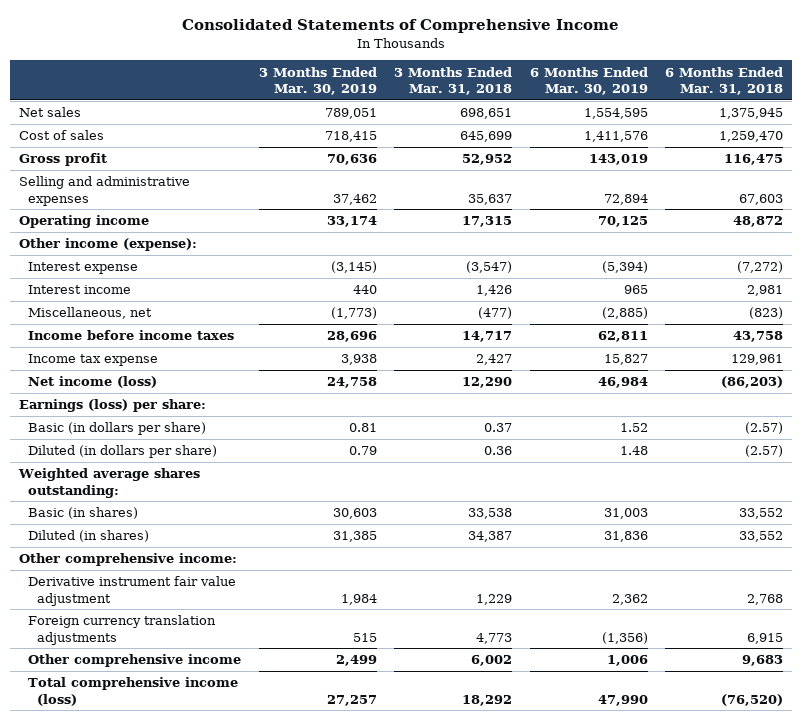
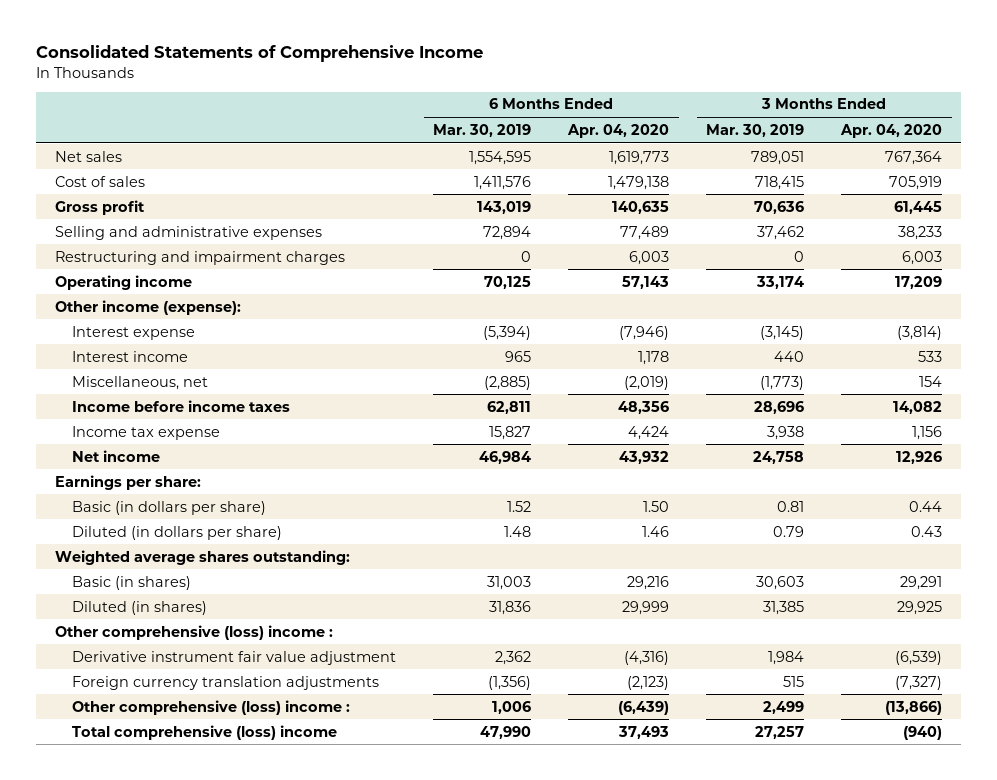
- | 3 Months Ended Mar. 30, 2019 | 3 Months Ended Mar. 31, 2018 | 6 Months Ended Mar. 30, 2019 | 6 Months Ended Mar. 31, 2018
+ | 6 Months Ended Mar. 30, 2019 | 6 Months Ended Apr. 04, 2020 | 3 Months Ended Mar. 30, 2019 | 3 Months Ended Apr. 04, 2020
+ Restructuring and impairment charges | 0 | 6,003 | 0 | 6,003
- Net income (loss) | 24,758 | 12,290 | 46,984 | (86,203)
- Earnings (loss) per share:
+ Net income | 46,984 | 43,932 | 24,758 | 12,926
+ Earnings per share:
- Other comprehensive income:
+ Other comprehensive (loss) income :
- Other comprehensive income | 2,499 | 6,002 | 1,006 | 9,683
- Total comprehensive income (loss) | 27,257 | 18,292 | 47,990 | (76,520)
+ Other comprehensive (loss) income : | 1,006 | (6,439) | 2,499 | (13,866)
+ Total comprehensive (loss) income | 47,990 | 37,493 | 27,257 | (940)

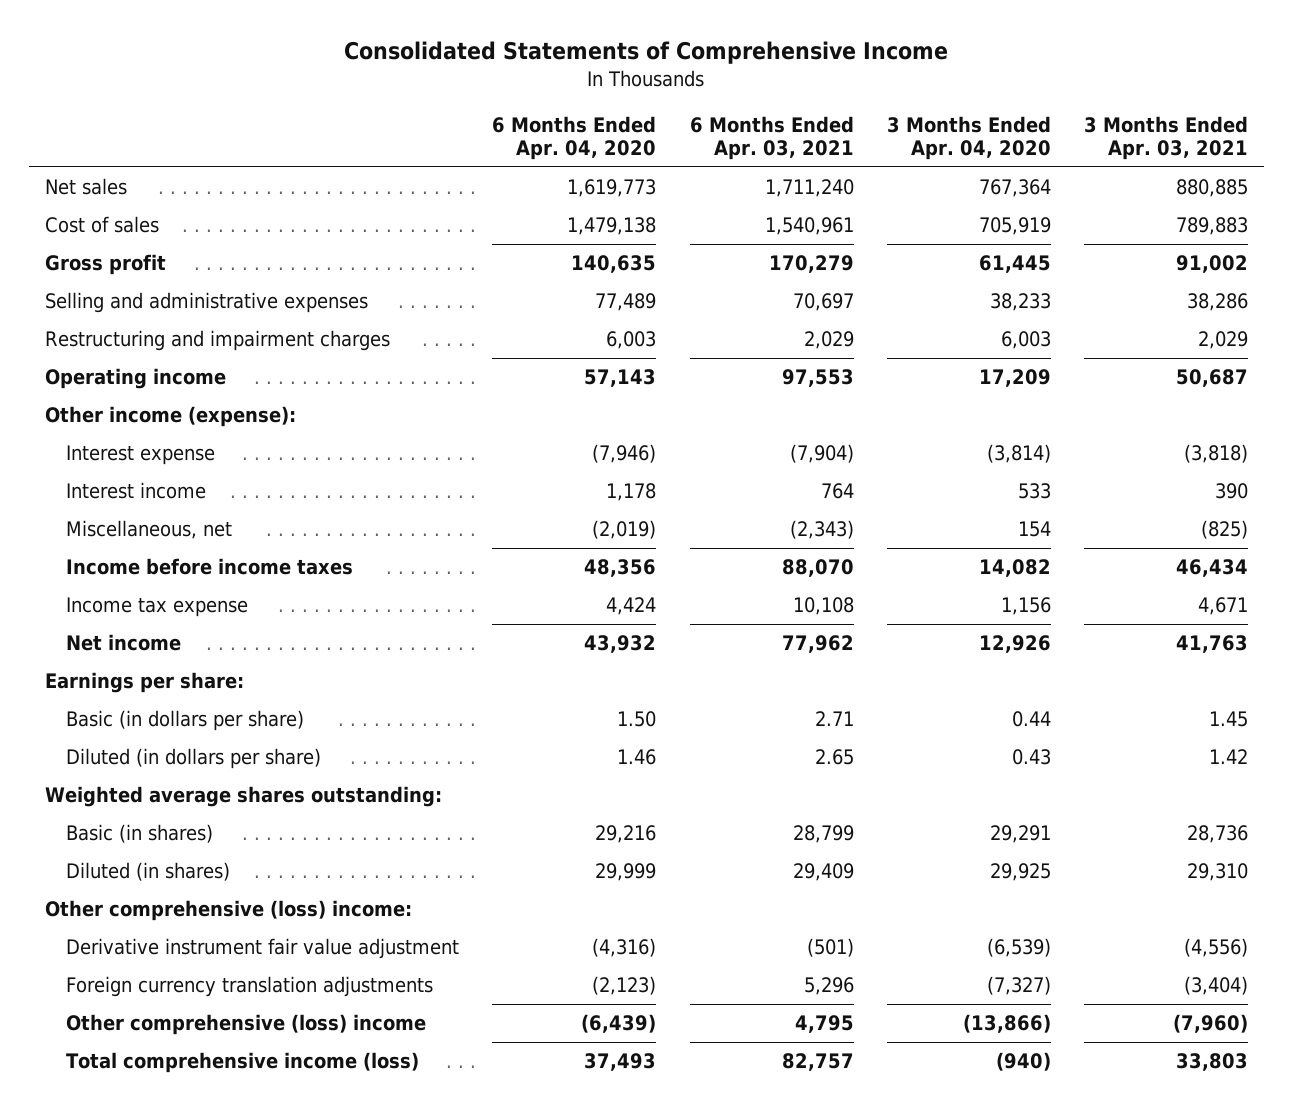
- | 6 Months Ended Mar. 30, 2019 | 6 Months Ended Apr. 04, 2020 | 3 Months Ended Mar. 30, 2019 | 3 Months Ended Apr. 04, 2020
+ | 6 Months Ended Apr. 04, 2020 | 6 Months Ended Apr. 03, 2021 | 3 Months Ended Apr. 04, 2020 | 3 Months Ended Apr. 03, 2021
- Other comprehensive (loss) income :
+ Other comprehensive (loss) income:
- Other comprehensive (loss) income : | 1,006 | (6,439) | 2,499 | (13,866)
- Total comprehensive (loss) income | 47,990 | 37,493 | 27,257 | (940)
+ Other comprehensive (loss) income | (6,439) | 4,795 | (13,866) | (7,960)
+ Total comprehensive income (loss) | 37,493 | 82,757 | (940) | 33,803

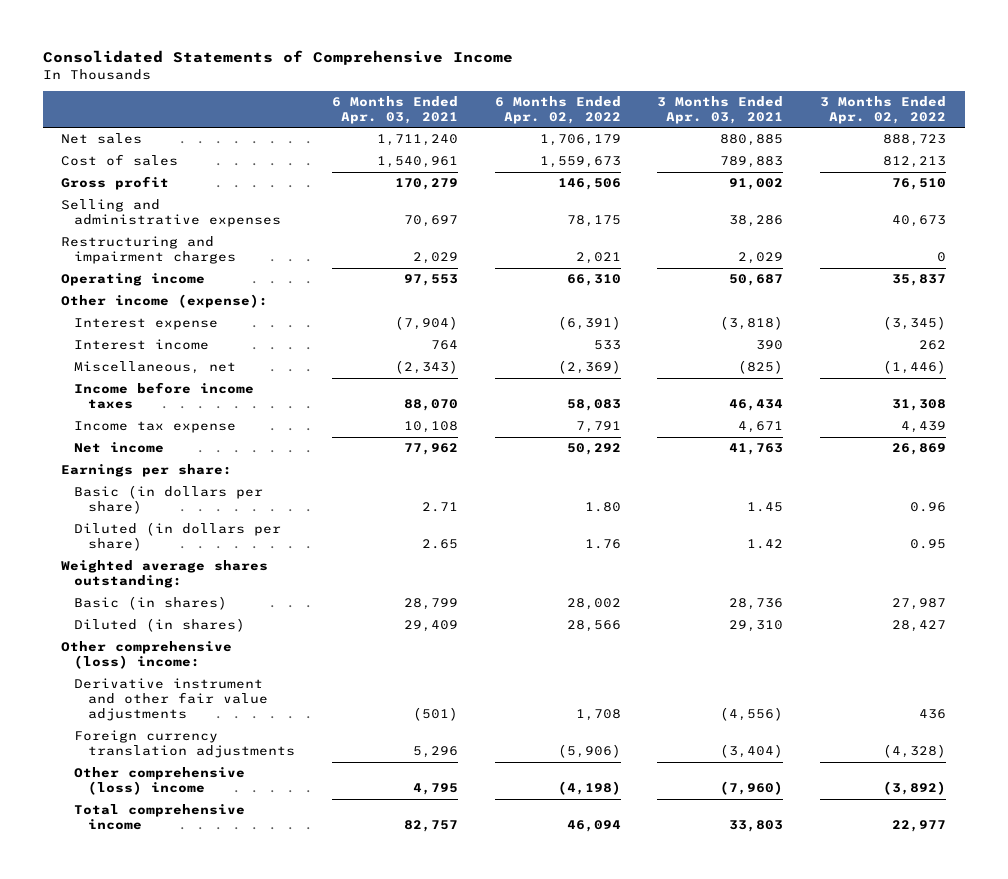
- | 6 Months Ended Apr. 04, 2020 | 6 Months Ended Apr. 03, 2021 | 3 Months Ended Apr. 04, 2020 | 3 Months Ended Apr. 03, 2021
+ | 6 Months Ended Apr. 03, 2021 | 6 Months Ended Apr. 02, 2022 | 3 Months Ended Apr. 03, 2021 | 3 Months Ended Apr. 02, 2022
- Derivative instrument fair value adjustment | (4,316) | (501) | (6,539) | (4,556)
+ Derivative instrument and other fair value adjustments | (501) | 1,708 | (4,556) | 436
- Total comprehensive income (loss) | 37,493 | 82,757 | (940) | 33,803
+ Total comprehensive income | 82,757 | 46,094 | 33,803 | 22,977

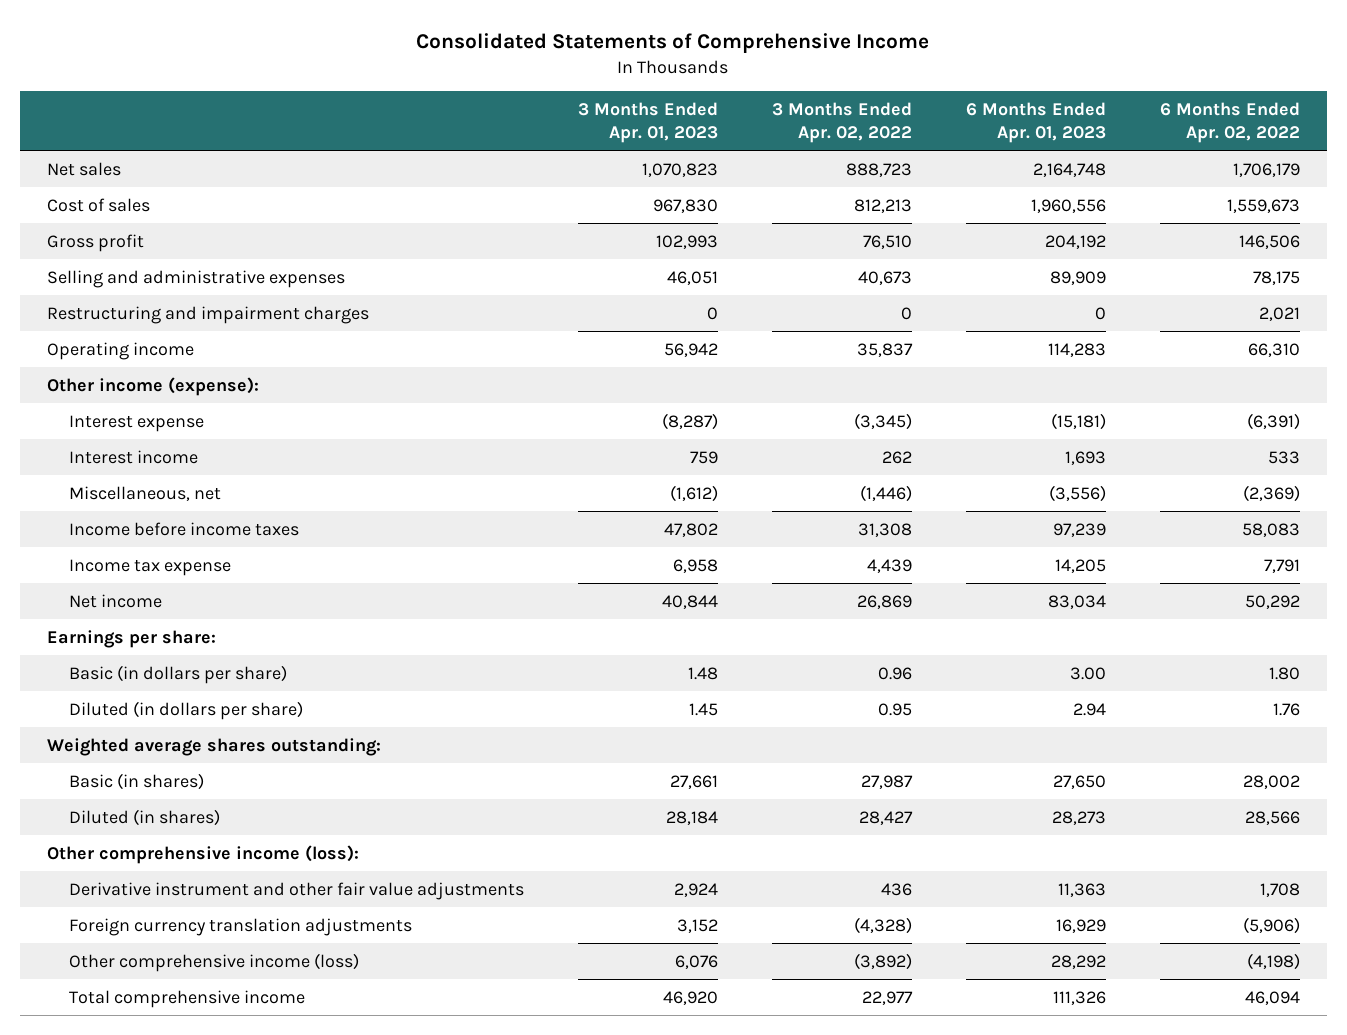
- | 6 Months Ended Apr. 03, 2021 | 6 Months Ended Apr. 02, 2022 | 3 Months Ended Apr. 03, 2021 | 3 Months Ended Apr. 02, 2022
+ | 3 Months Ended Apr. 01, 2023 | 3 Months Ended Apr. 02, 2022 | 6 Months Ended Apr. 01, 2023 | 6 Months Ended Apr. 02, 2022
- Other comprehensive (loss) income:
+ Other comprehensive income (loss):
- Other comprehensive (loss) income | 4,795 | (4,198) | (7,960) | (3,892)
+ Other comprehensive income (loss) | 6,076 | (3,892) | 28,292 | (4,198)

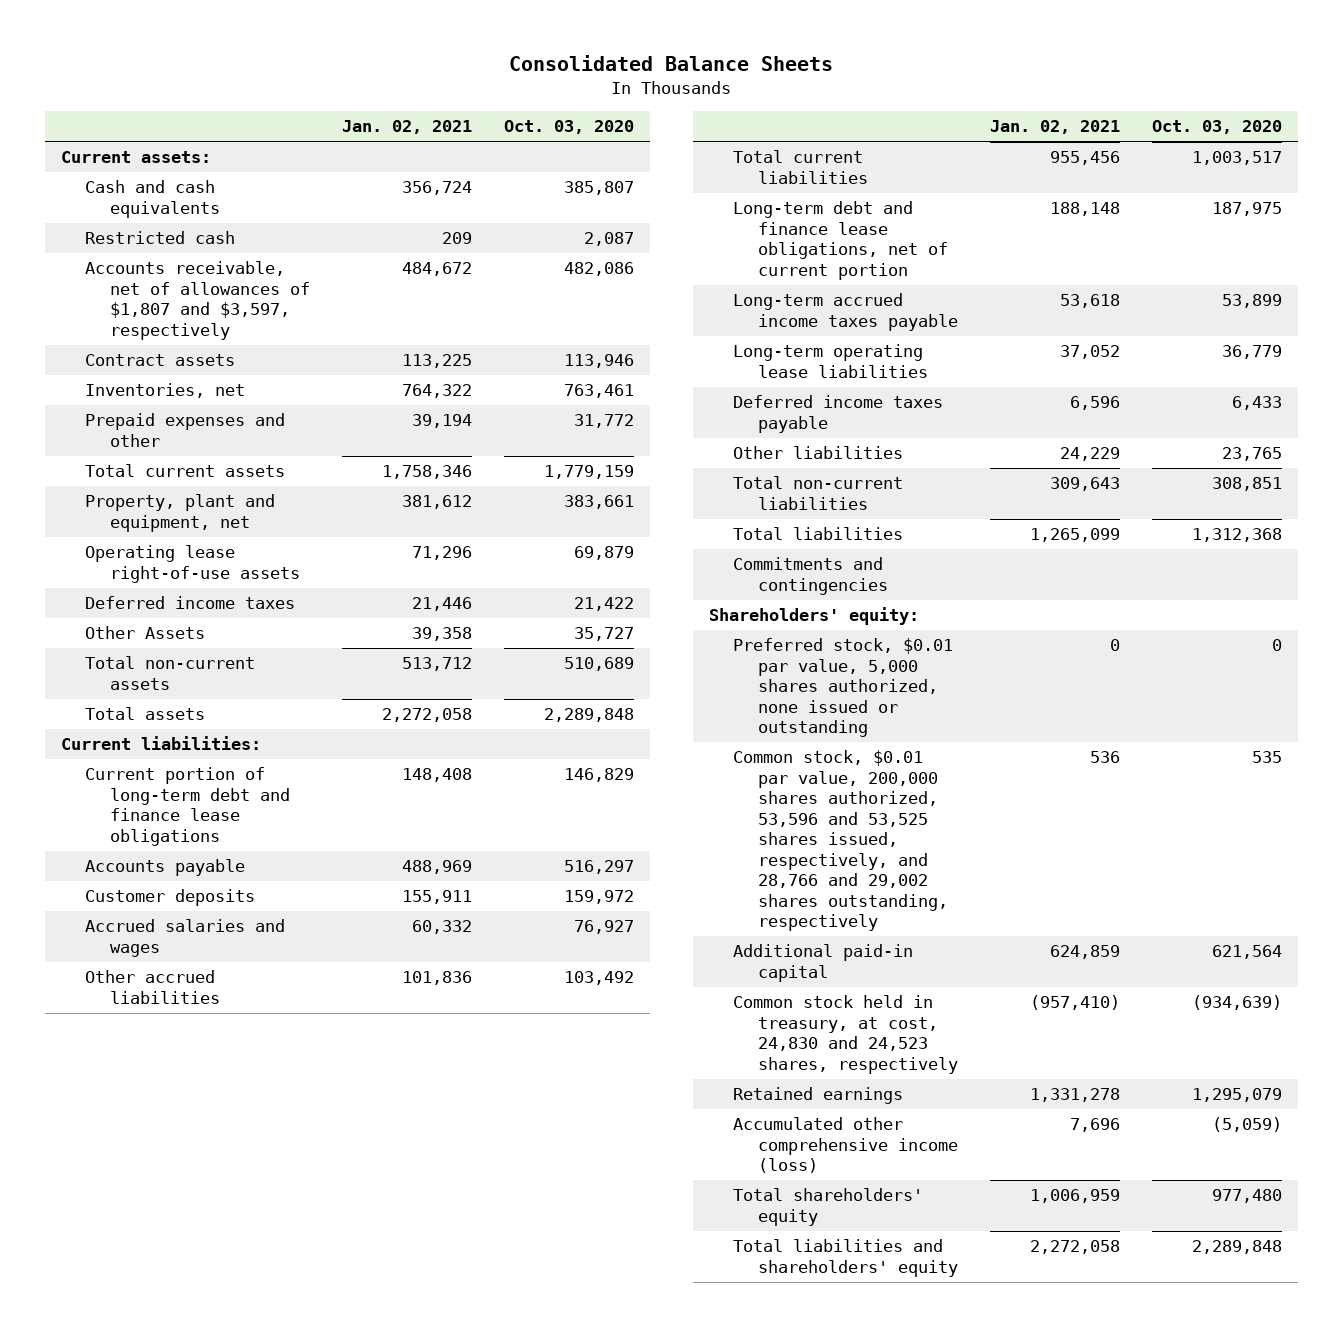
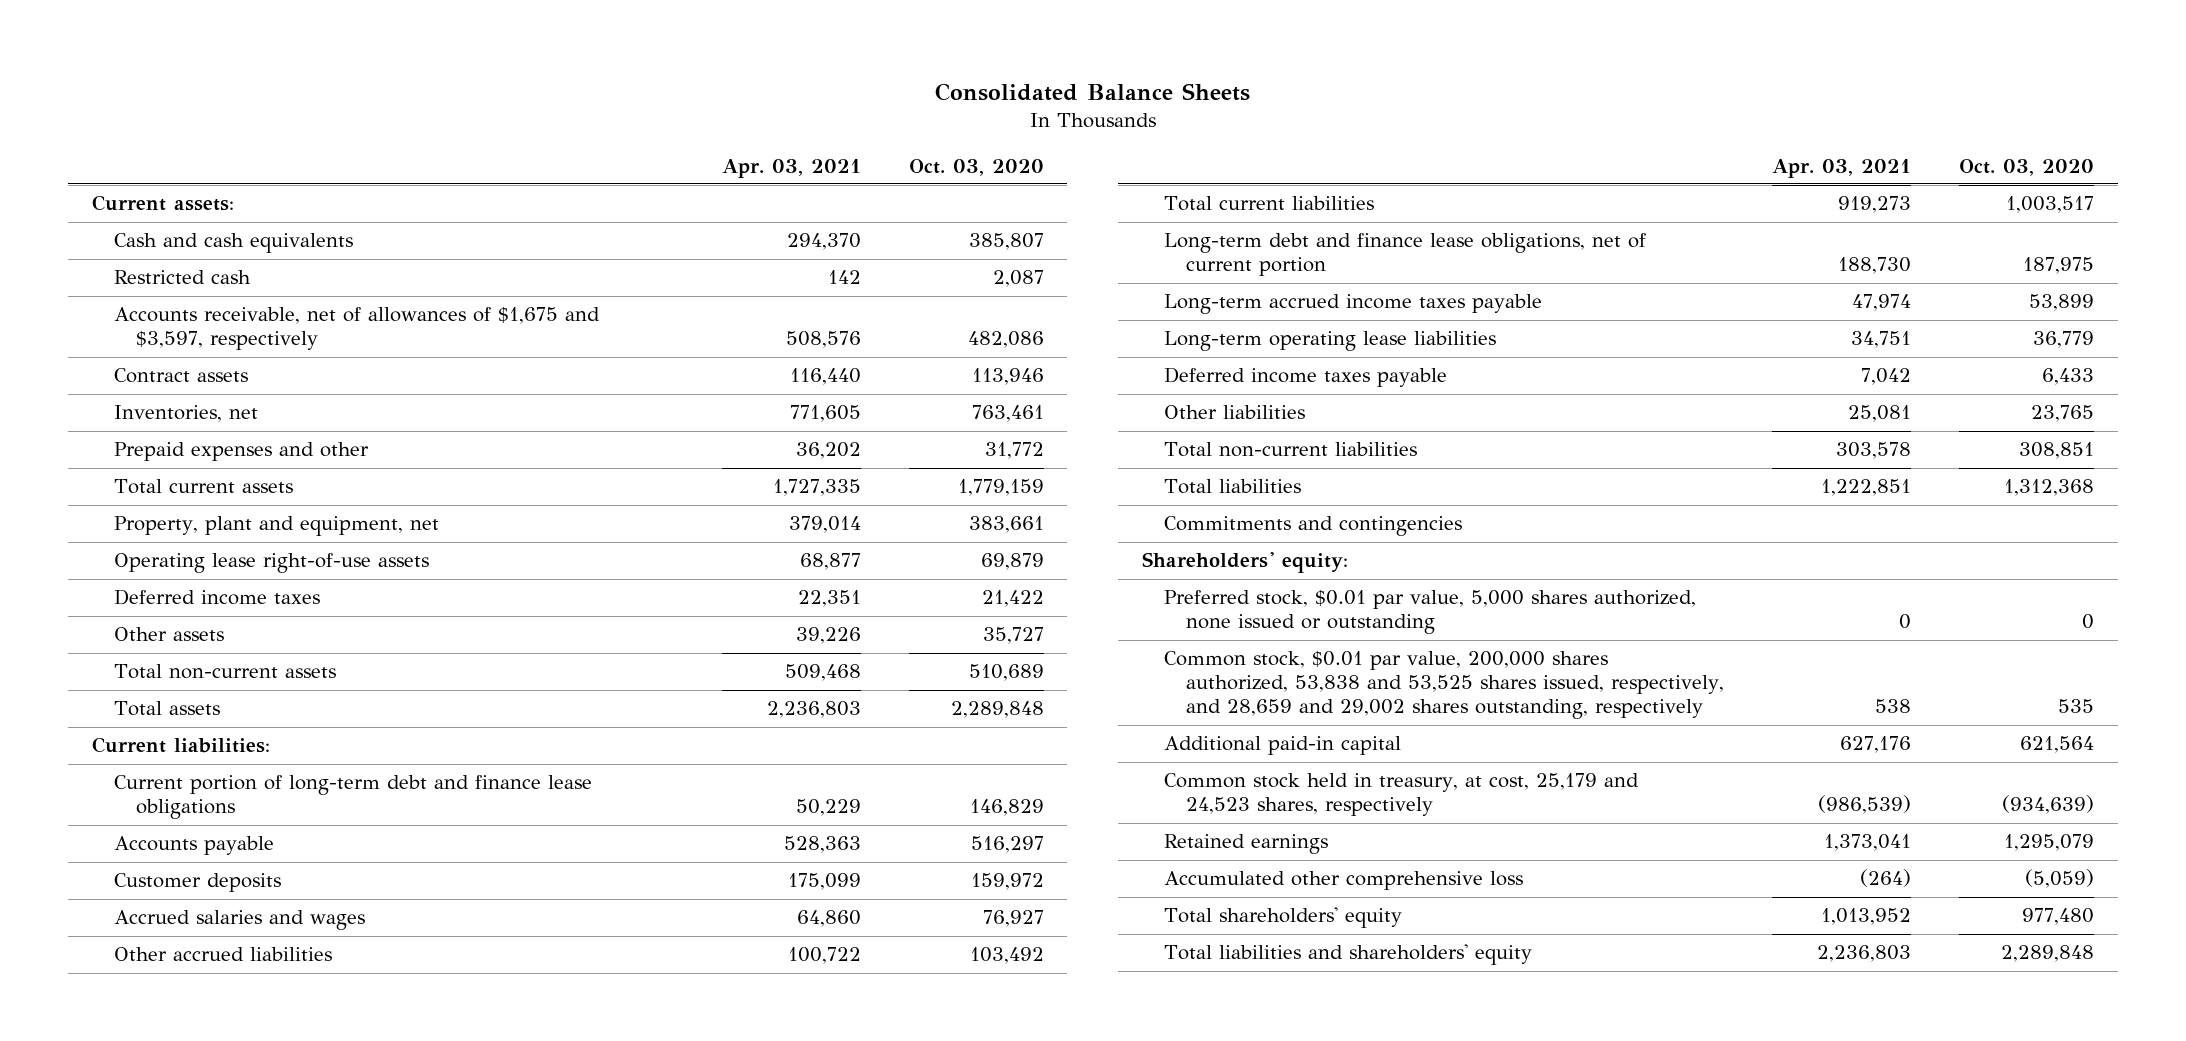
- | Jan. 02, 2021 | Oct. 03, 2020
+ | Apr. 03, 2021 | Oct. 03, 2020
- Accounts receivable, net of allowances of $1,807 and $3,597, respectively | 484,672 | 482,086
+ Accounts receivable, net of allowances of $1,675 and $3,597, respectively | 508,576 | 482,086
- Other Assets | 39,358 | 35,727
+ Other assets | 39,226 | 35,727
- Common stock, $0.01 par value, 200,000 shares authorized, 53,596 and 53,525 shares issued, respectively, and 28,766 and 29,002 shares outstanding, respectively | 536 | 535
+ Common stock, $0.01 par value, 200,000 shares authorized, 53,838 and 53,525 shares issued, respectively, and 28,659 and 29,002 shares outstanding, respectively | 538 | 535
- Common stock held in treasury, at cost, 24,830 and 24,523 shares, respectively | (957,410) | (934,639)
+ Common stock held in treasury, at cost, 25,179 and 24,523 shares, respectively | (986,539) | (934,639)
- Accumulated other comprehensive income (loss) | 7,696 | (5,059)
+ Accumulated other comprehensive loss | (264) | (5,059)

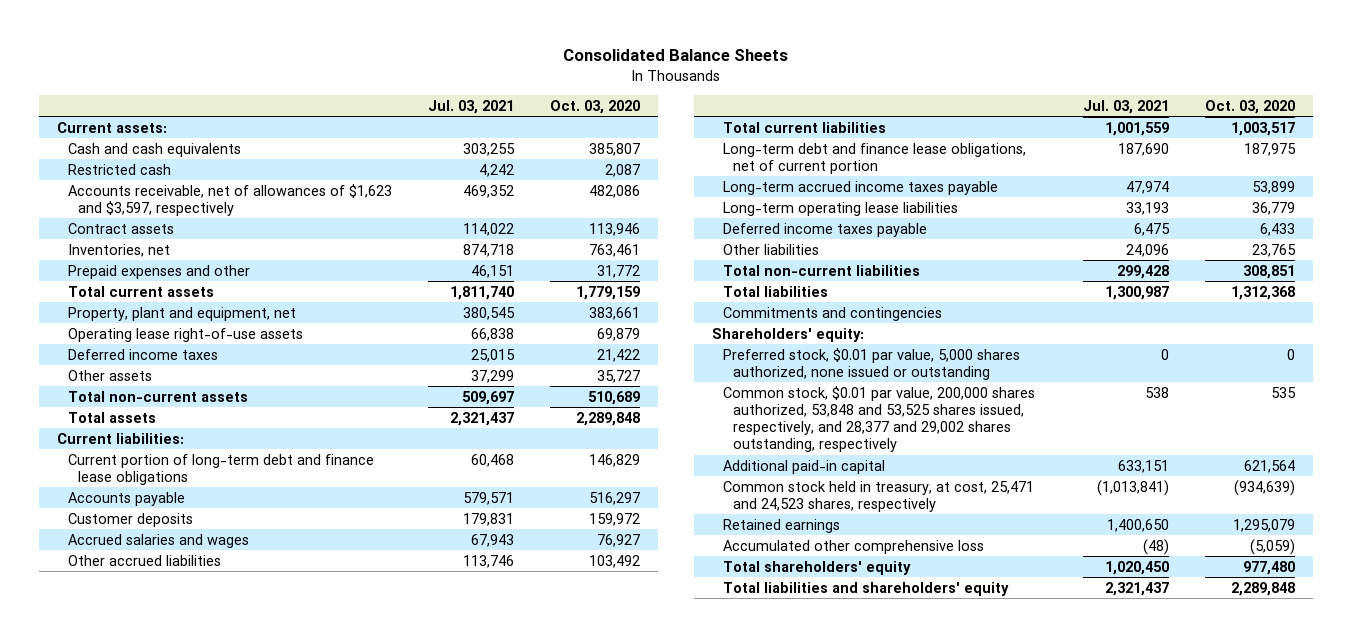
- | Apr. 03, 2021 | Oct. 03, 2020
+ | Jul. 03, 2021 | Oct. 03, 2020
- Accounts receivable, net of allowances of $1,675 and $3,597, respectively | 508,576 | 482,086
+ Accounts receivable, net of allowances of $1,623 and $3,597, respectively | 469,352 | 482,086
- Common stock, $0.01 par value, 200,000 shares authorized, 53,838 and 53,525 shares issued, respectively, and 28,659 and 29,002 shares outstanding, respectively | 538 | 535
+ Common stock, $0.01 par value, 200,000 shares authorized, 53,848 and 53,525 shares issued, respectively, and 28,377 and 29,002 shares outstanding, respectively | 538 | 535
- Common stock held in treasury, at cost, 25,179 and 24,523 shares, respectively | (986,539) | (934,639)
+ Common stock held in treasury, at cost, 25,471 and 24,523 shares, respectively | (1,013,841) | (934,639)

